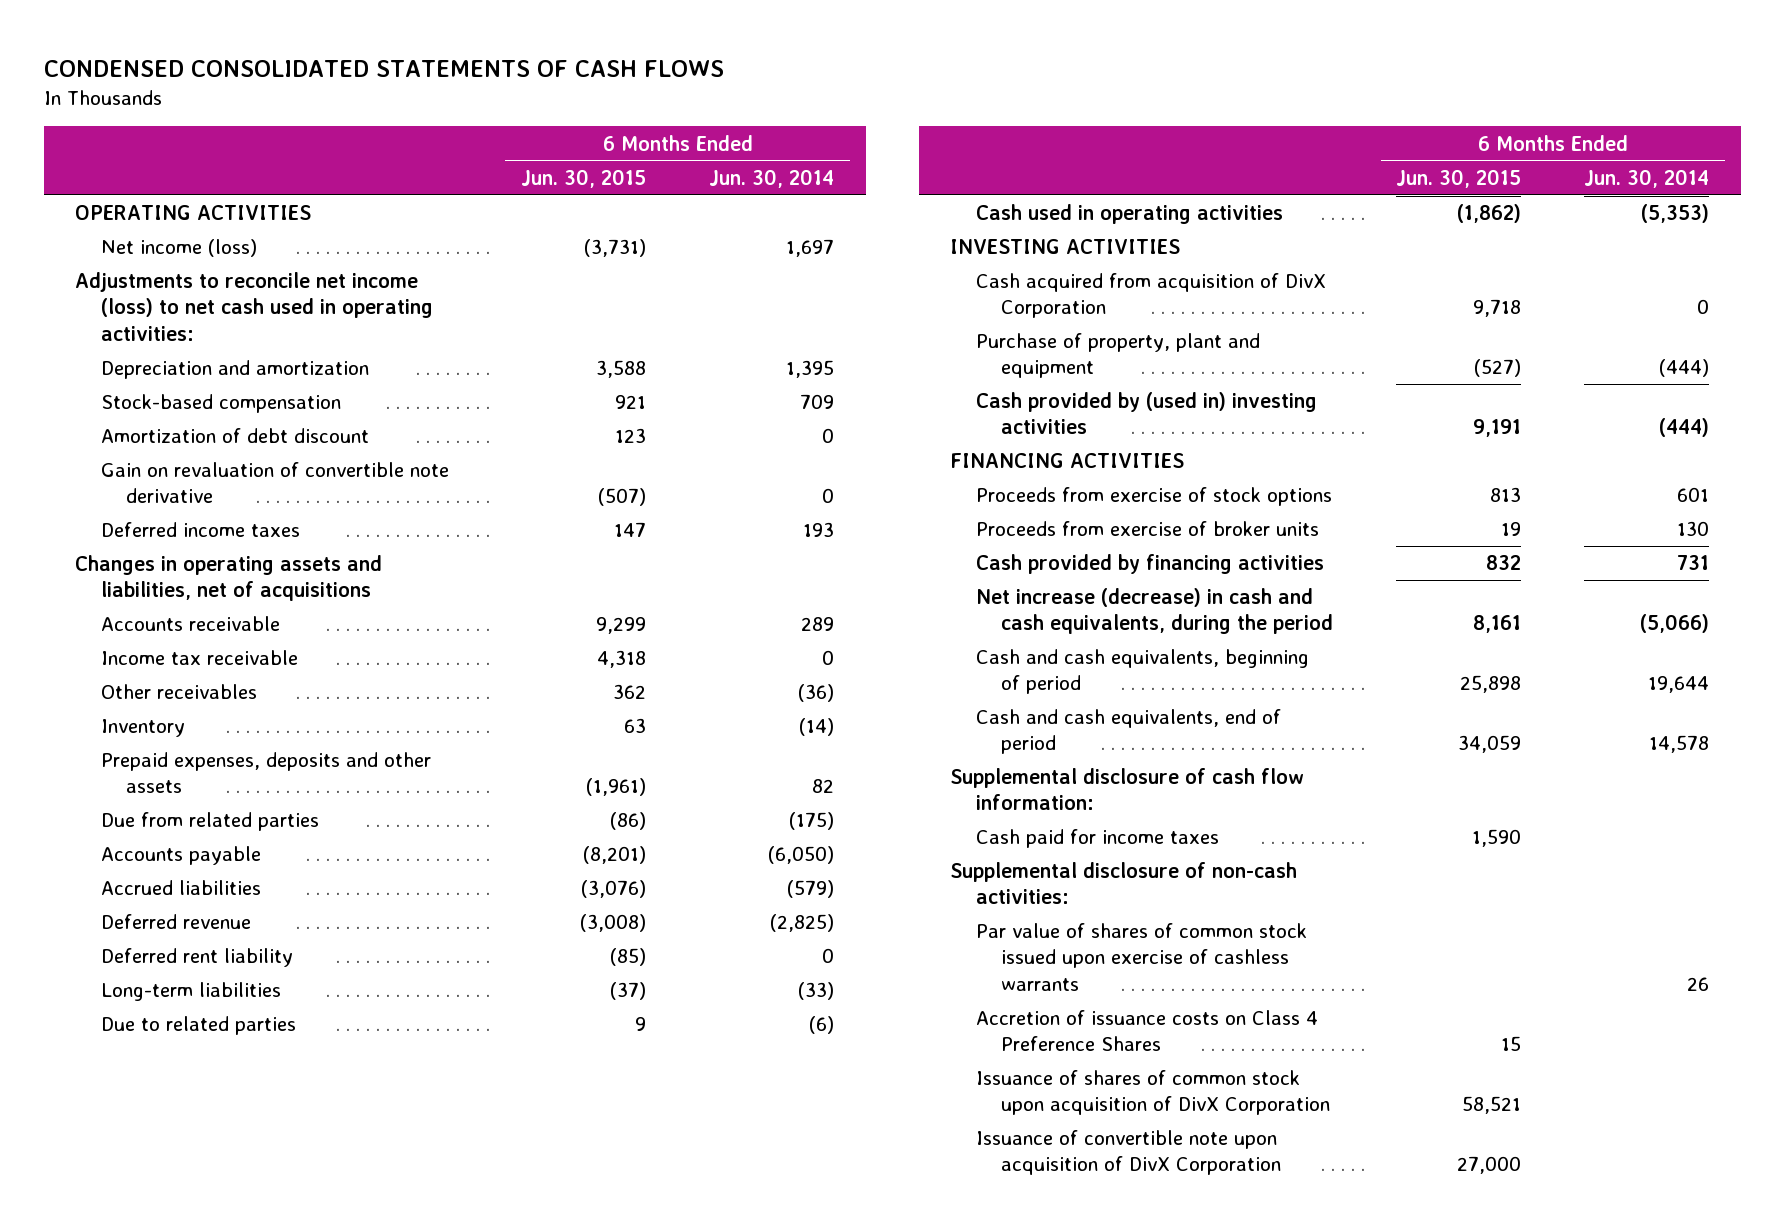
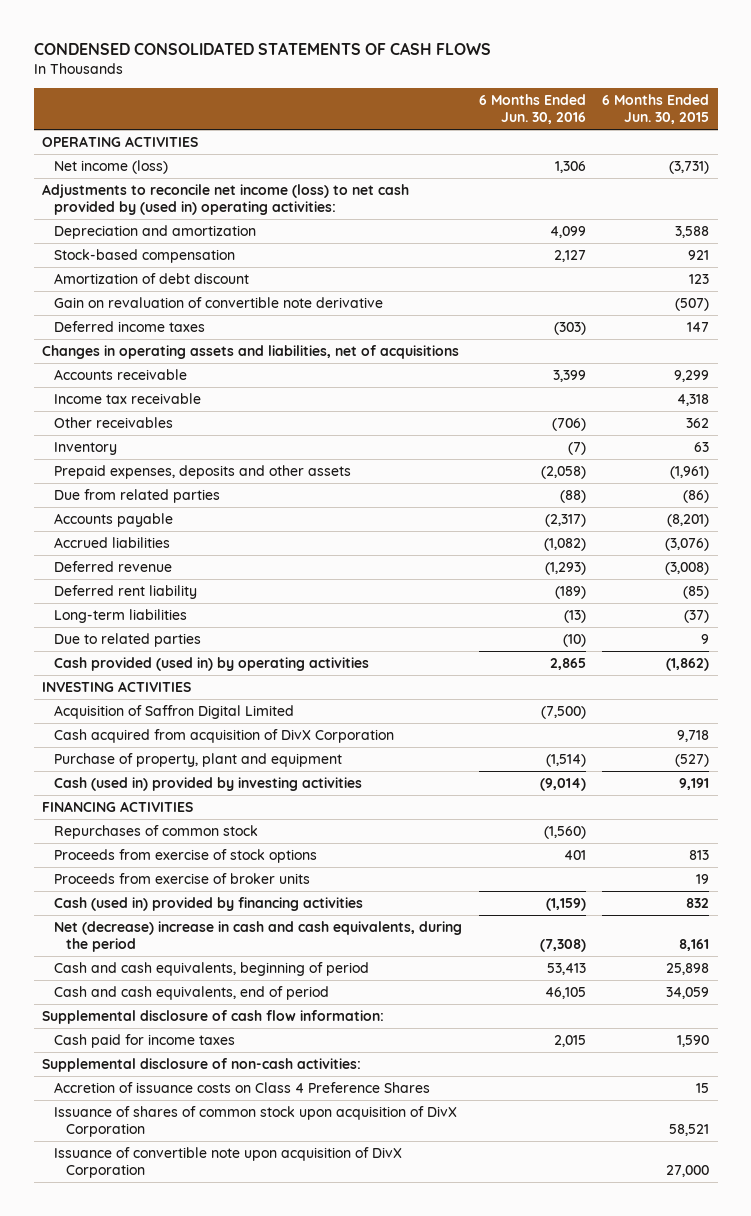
- | 6 Months Ended Jun. 30, 2015 | 6 Months Ended Jun. 30, 2014
+ | 6 Months Ended Jun. 30, 2016 | 6 Months Ended Jun. 30, 2015
- Adjustments to reconcile net income (loss) to net cash used in operating activities:
+ Adjustments to reconcile net income (loss) to net cash provided by (used in) operating activities:
- Cash used in operating activities | (1,862) | (5,353)
+ Cash provided (used in) by operating activities | 2,865 | (1,862)
+ Acquisition of Saffron Digital Limited | (7,500) |
- Cash provided by (used in) investing activities | 9,191 | (444)
+ Cash (used in) provided by investing activities | (9,014) | 9,191
+ Repurchases of common stock | (1,560) |
- Cash provided by financing activities | 832 | 731
- Net increase (decrease) in cash and cash equivalents, during the period | 8,161 | (5,066)
+ Cash (used in) provided by financing activities | (1,159) | 832
+ Net (decrease) increase in cash and cash equivalents, during the period | (7,308) | 8,161
- Par value of shares of common stock issued upon exercise of cashless warrants | | 26

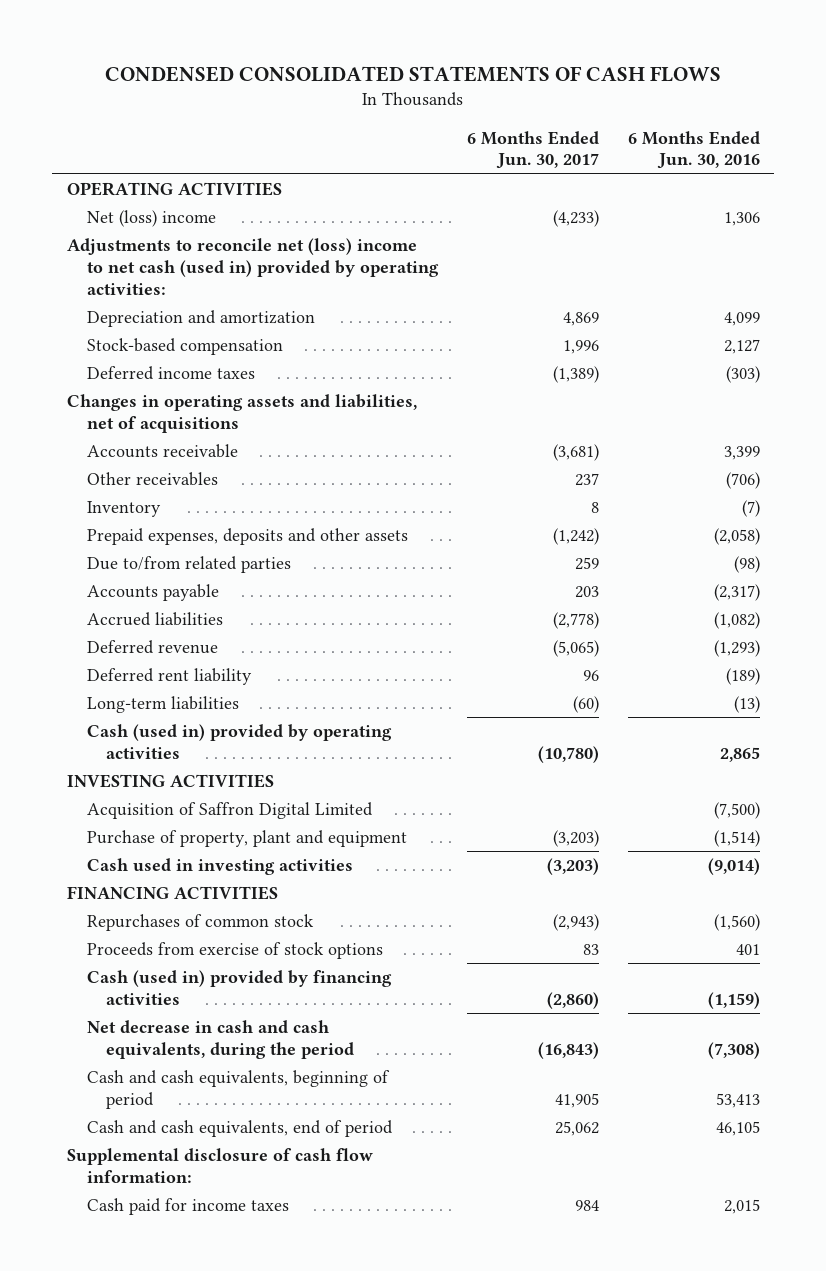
- | 6 Months Ended Jun. 30, 2016 | 6 Months Ended Jun. 30, 2015
+ | 6 Months Ended Jun. 30, 2017 | 6 Months Ended Jun. 30, 2016
- Net income (loss) | 1,306 | (3,731)
- Adjustments to reconcile net income (loss) to net cash provided by (used in) operating activities:
+ Net (loss) income | (4,233) | 1,306
+ Adjustments to reconcile net (loss) income to net cash (used in) provided by operating activities:
- Amortization of debt discount | | 123
- Gain on revaluation of convertible note derivative | | (507)
- Income tax receivable | | 4,318
- Due from related parties | (88) | (86)
+ Due to/from related parties | 259 | (98)
- Due to related parties | (10) | 9
- Cash provided (used in) by operating activities | 2,865 | (1,862)
+ Cash (used in) provided by operating activities | (10,780) | 2,865
- Cash acquired from acquisition of DivX Corporation | | 9,718
- Cash (used in) provided by investing activities | (9,014) | 9,191
+ Cash used in investing activities | (3,203) | (9,014)
- Proceeds from exercise of broker units | | 19
- Net (decrease) increase in cash and cash equivalents, during the period | (7,308) | 8,161
+ Net decrease in cash and cash equivalents, during the period | (16,843) | (7,308)
- Supplemental disclosure of non-cash activities:
- Accretion of issuance costs on Class 4 Preference Shares | | 15
- Issuance of shares of common stock upon acquisition of DivX Corporation | | 58,521
- Issuance of convertible note upon acquisition of DivX Corporation | | 27,000

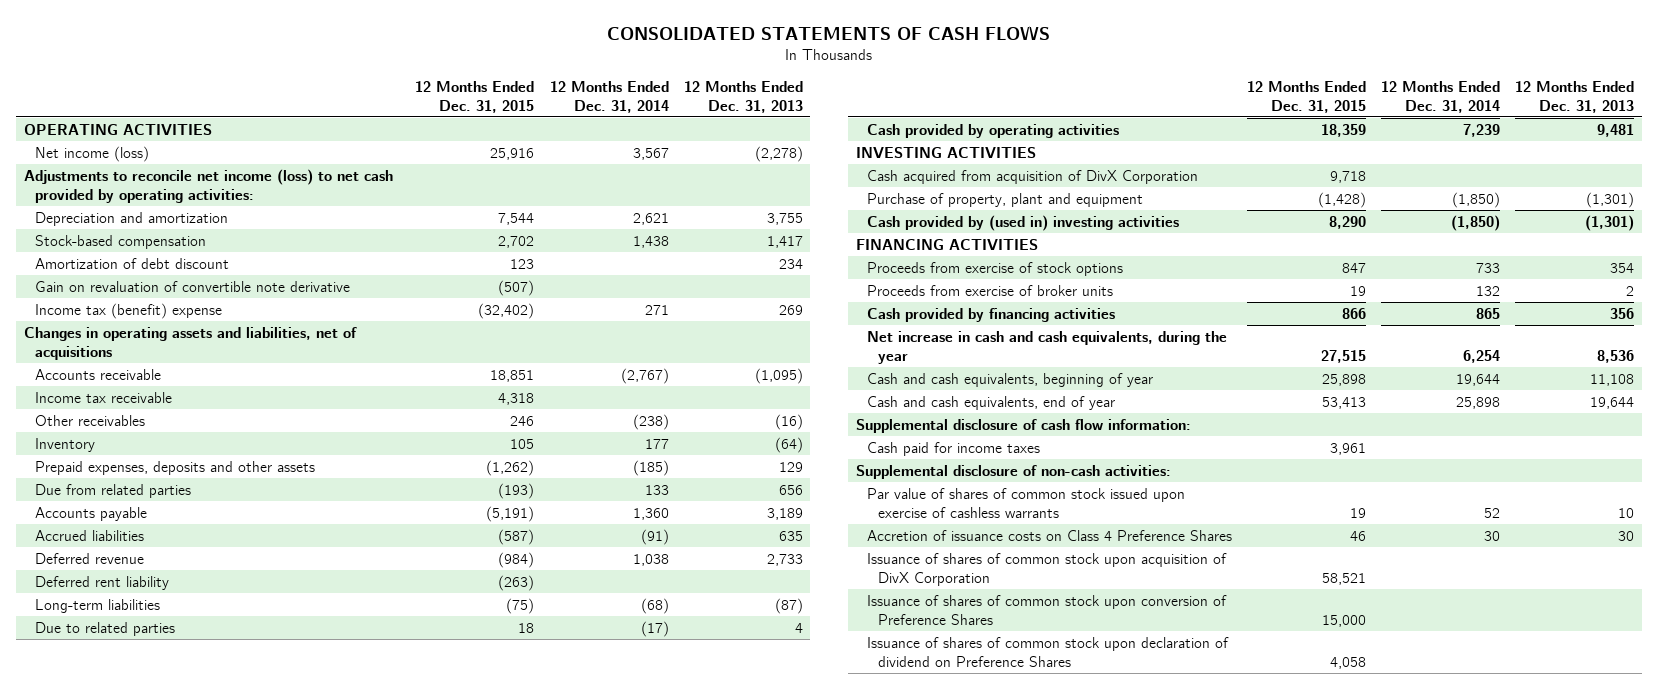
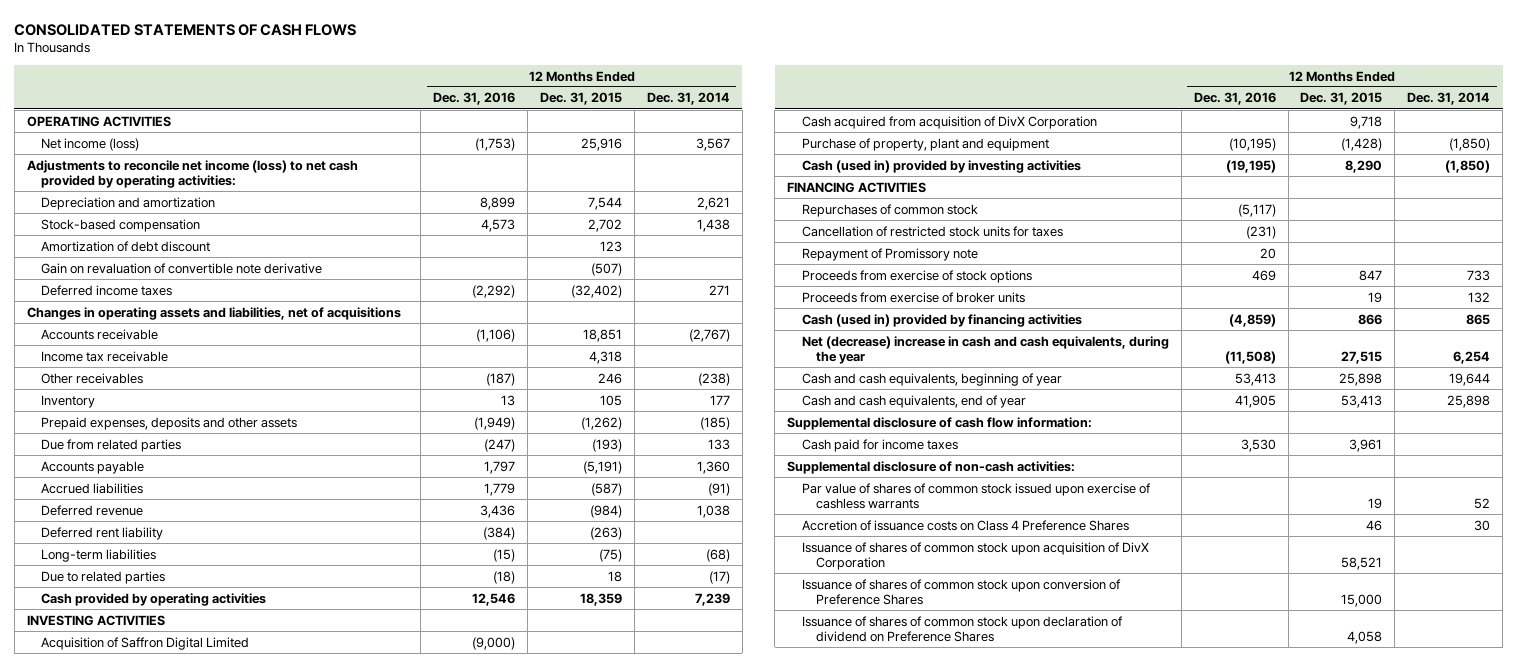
- | 12 Months Ended Dec. 31, 2015 | 12 Months Ended Dec. 31, 2014 | 12 Months Ended Dec. 31, 2013
+ | 12 Months Ended Dec. 31, 2016 | 12 Months Ended Dec. 31, 2015 | 12 Months Ended Dec. 31, 2014
- Income tax (benefit) expense | (32,402) | 271 | 269
+ Deferred income taxes | (2,292) | (32,402) | 271
+ Acquisition of Saffron Digital Limited | (9,000) | |
- Cash provided by (used in) investing activities | 8,290 | (1,850) | (1,301)
+ Cash (used in) provided by investing activities | (19,195) | 8,290 | (1,850)
+ Repurchases of common stock | (5,117) | |
+ Cancellation of restricted stock units for taxes | (231) | |
+ Repayment of Promissory note | 20 | |
- Cash provided by financing activities | 866 | 865 | 356
- Net increase in cash and cash equivalents, during the year | 27,515 | 6,254 | 8,536
+ Cash (used in) provided by financing activities | (4,859) | 866 | 865
+ Net (decrease) increase in cash and cash equivalents, during the year | (11,508) | 27,515 | 6,254

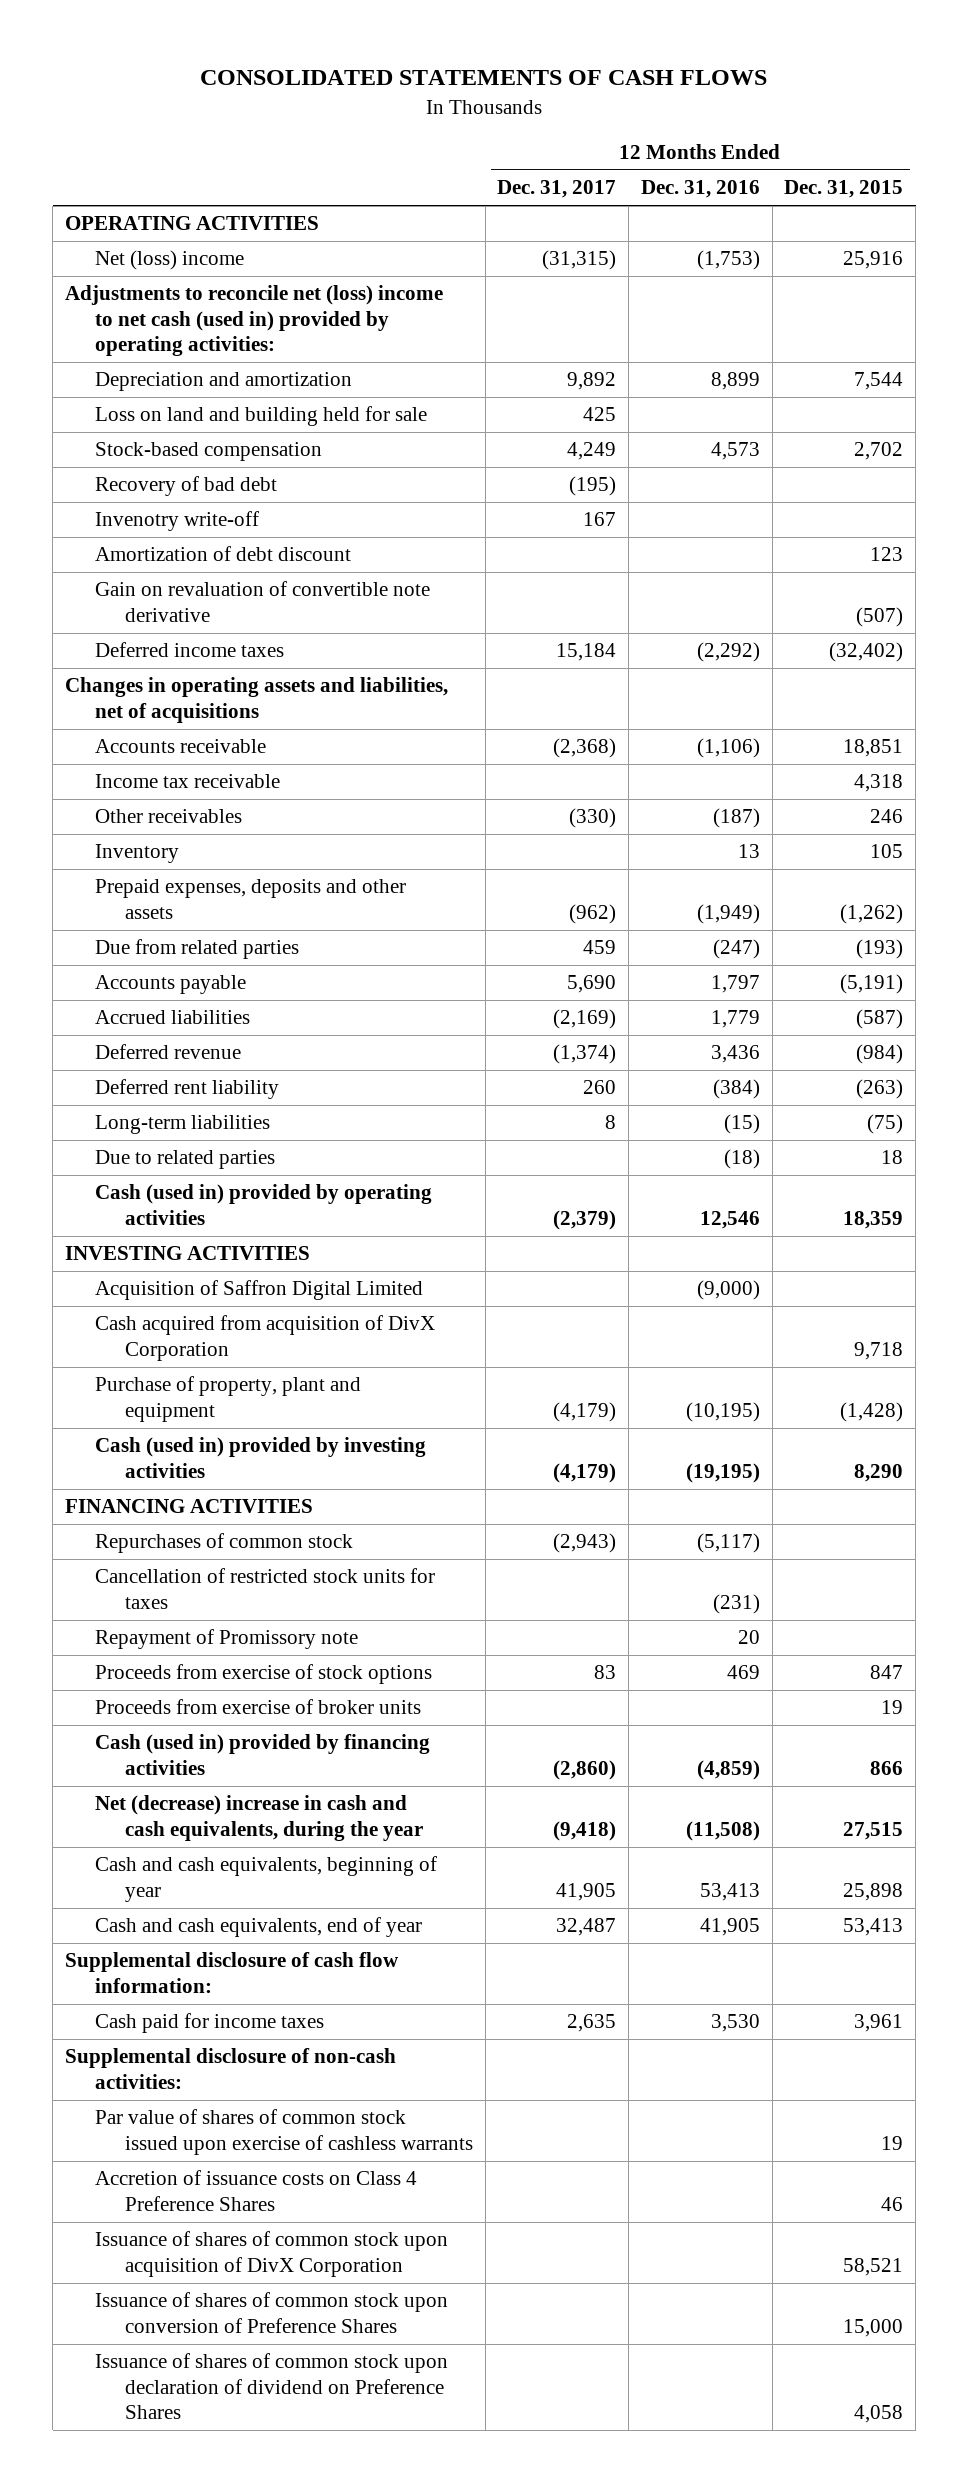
- | 12 Months Ended Dec. 31, 2016 | 12 Months Ended Dec. 31, 2015 | 12 Months Ended Dec. 31, 2014
+ | 12 Months Ended Dec. 31, 2017 | 12 Months Ended Dec. 31, 2016 | 12 Months Ended Dec. 31, 2015
- Net income (loss) | (1,753) | 25,916 | 3,567
- Adjustments to reconcile net income (loss) to net cash provided by operating activities:
+ Net (loss) income | (31,315) | (1,753) | 25,916
+ Adjustments to reconcile net (loss) income to net cash (used in) provided by operating activities:
+ Loss on land and building held for sale | 425 | |
+ Recovery of bad debt | (195) | |
+ Invenotry write-off | 167 | |
- Cash provided by operating activities | 12,546 | 18,359 | 7,239
+ Cash (used in) provided by operating activities | (2,379) | 12,546 | 18,359

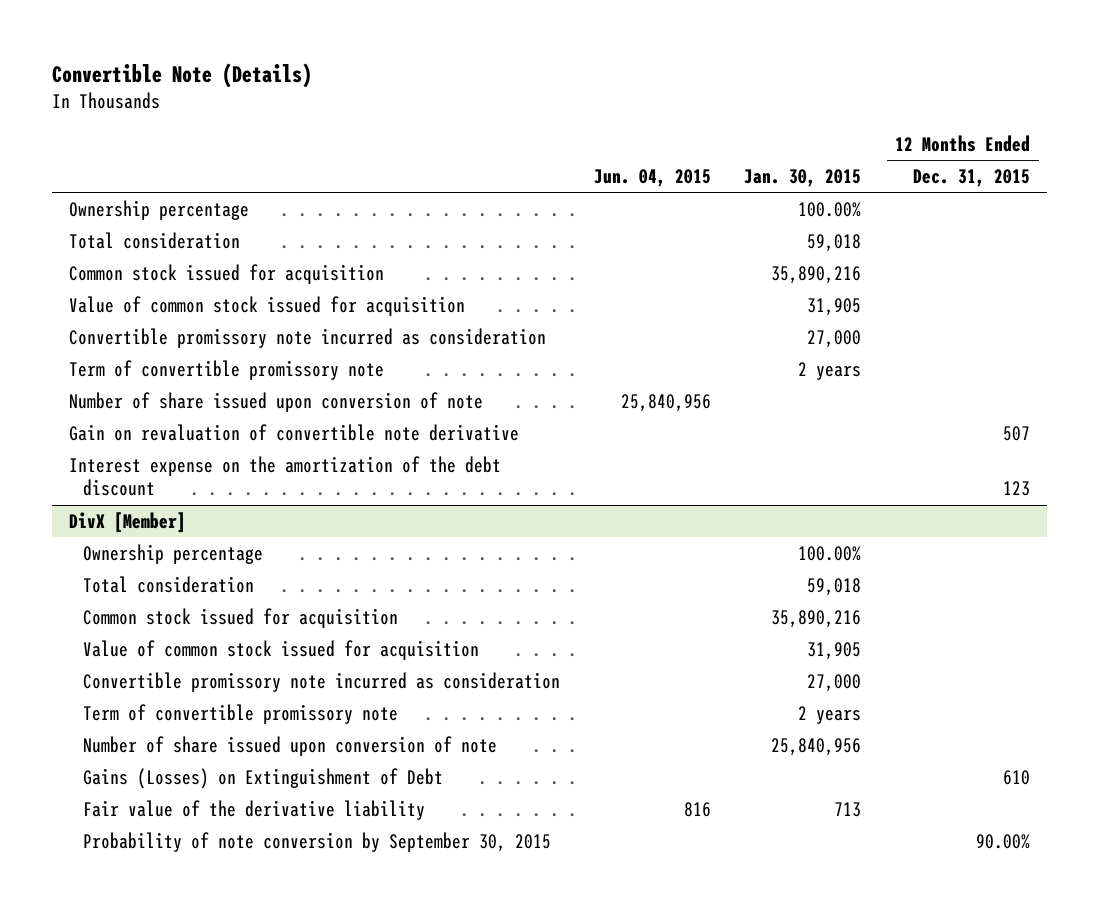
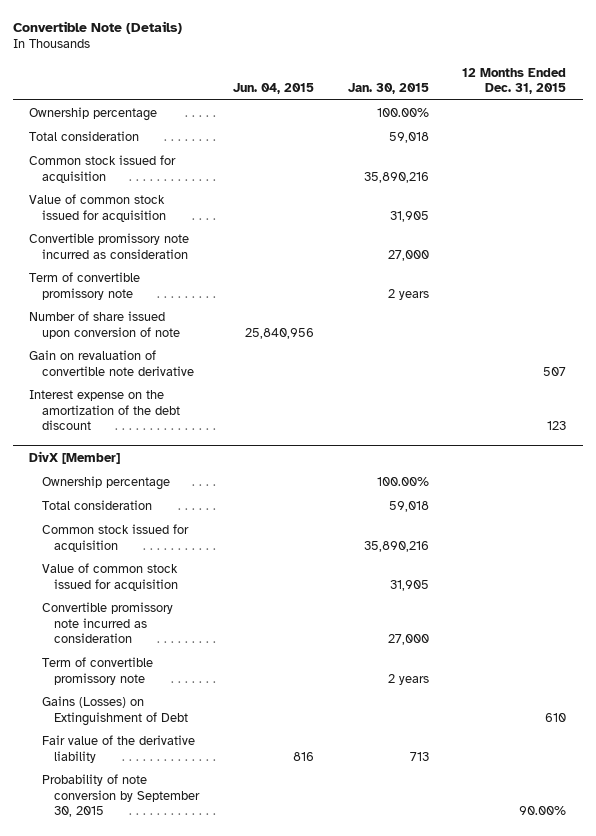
@ DivX [Member]
- Number of share issued upon conversion of note | | 25,840,956 |

